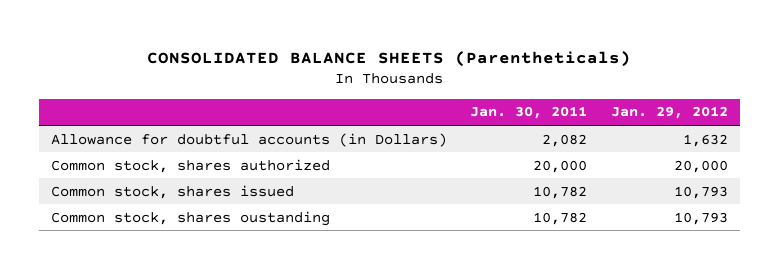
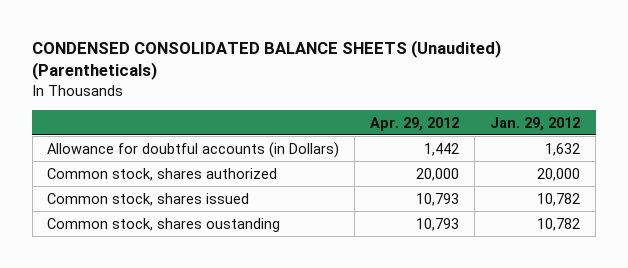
- CONSOLIDATED BALANCE SHEETS (Parentheticals)
+ CONDENSED CONSOLIDATED BALANCE SHEETS (Unaudited) (Parentheticals)
- | Jan. 30, 2011 | Jan. 29, 2012
+ | Apr. 29, 2012 | Jan. 29, 2012
- Common stock, shares issued | 10,782 | 10,793
- Common stock, shares oustanding | 10,782 | 10,793
+ Common stock, shares issued | 10,793 | 10,782
+ Common stock, shares oustanding | 10,793 | 10,782

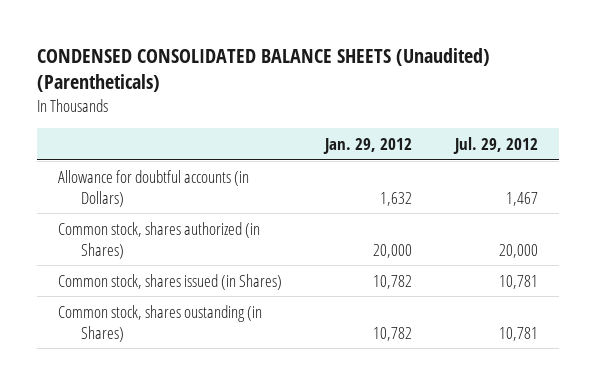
- | Apr. 29, 2012 | Jan. 29, 2012
+ | Jan. 29, 2012 | Jul. 29, 2012
- Common stock, shares authorized | 20,000 | 20,000
- Common stock, shares issued | 10,793 | 10,782
- Common stock, shares oustanding | 10,793 | 10,782
+ Common stock, shares authorized (in Shares) | 20,000 | 20,000
+ Common stock, shares issued (in Shares) | 10,782 | 10,781
+ Common stock, shares oustanding (in Shares) | 10,782 | 10,781

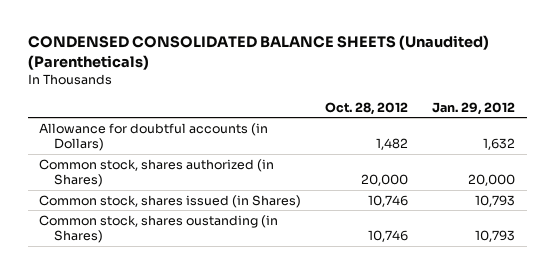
- | Jan. 29, 2012 | Jul. 29, 2012
+ | Oct. 28, 2012 | Jan. 29, 2012
- Common stock, shares issued (in Shares) | 10,782 | 10,781
- Common stock, shares oustanding (in Shares) | 10,782 | 10,781
+ Common stock, shares issued (in Shares) | 10,746 | 10,793
+ Common stock, shares oustanding (in Shares) | 10,746 | 10,793

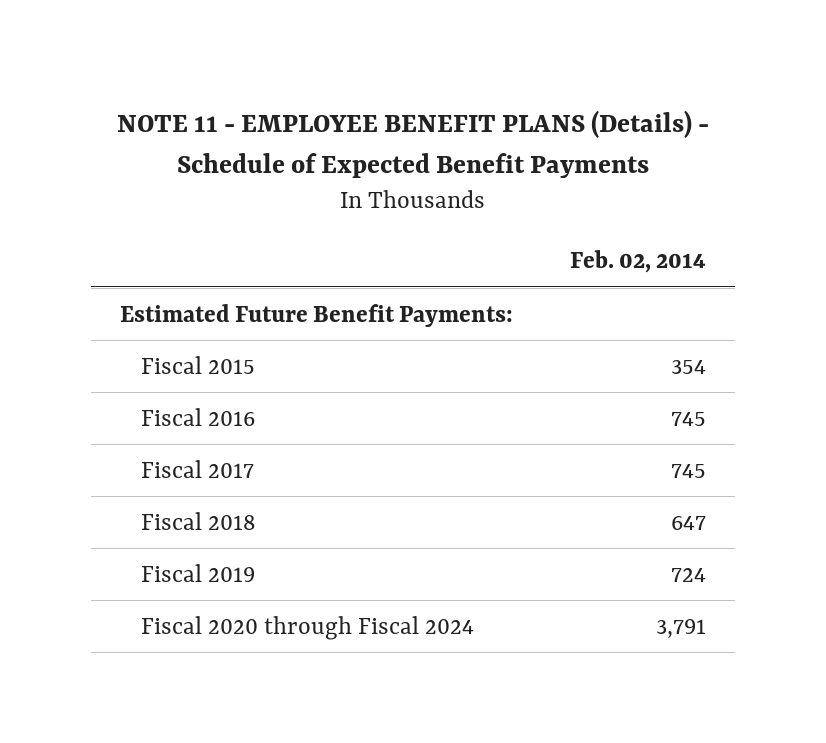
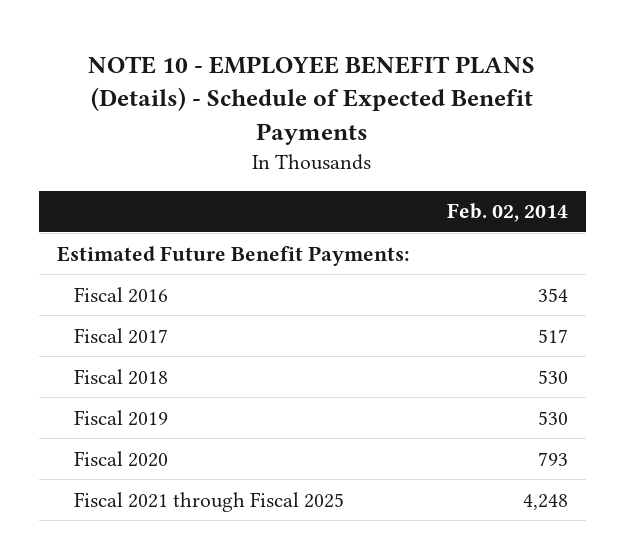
- NOTE 11 - EMPLOYEE BENEFIT PLANS (Details) - Schedule of Expected Benefit Payments
+ NOTE 10 - EMPLOYEE BENEFIT PLANS (Details) - Schedule of Expected Benefit Payments
- Fiscal 2015 | 354
- Fiscal 2016 | 745
- Fiscal 2017 | 745
- Fiscal 2018 | 647
- Fiscal 2019 | 724
- Fiscal 2020 through Fiscal 2024 | 3,791
+ Fiscal 2016 | 354
+ Fiscal 2017 | 517
+ Fiscal 2018 | 530
+ Fiscal 2019 | 530
+ Fiscal 2020 | 793
+ Fiscal 2021 through Fiscal 2025 | 4,248

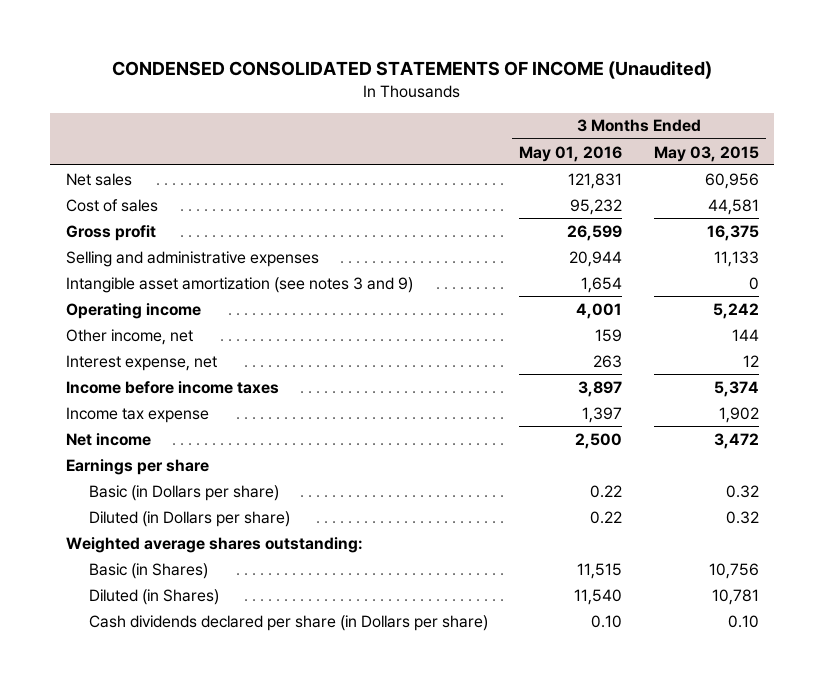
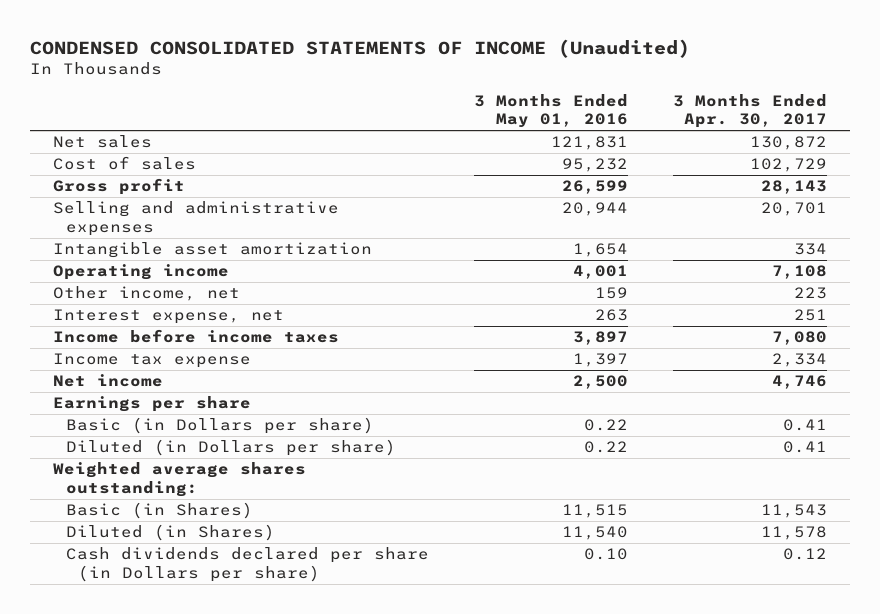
- | 3 Months Ended May 01, 2016 | 3 Months Ended May 03, 2015
+ | 3 Months Ended May 01, 2016 | 3 Months Ended Apr. 30, 2017
- Intangible asset amortization (see notes 3 and 9) | 1,654 | 0
+ Intangible asset amortization | 1,654 | 334

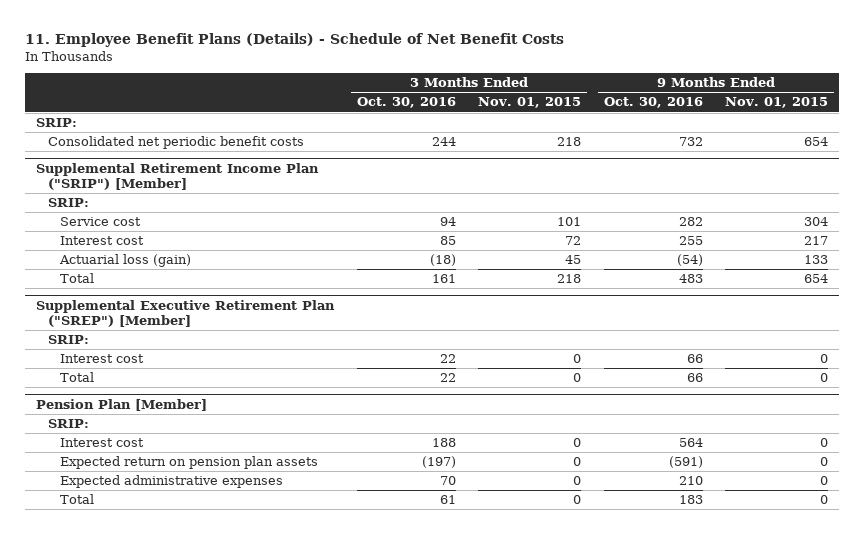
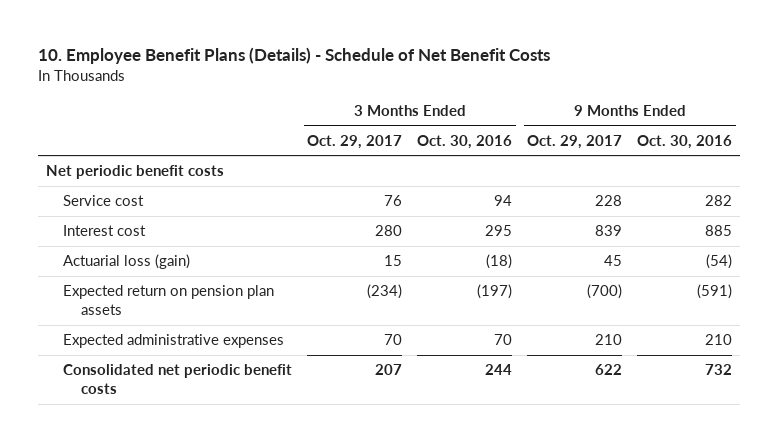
- 11. Employee Benefit Plans (Details) - Schedule of Net Benefit Costs
+ 10. Employee Benefit Plans (Details) - Schedule of Net Benefit Costs
- | 3 Months Ended Oct. 30, 2016 | 3 Months Ended Nov. 01, 2015 | 9 Months Ended Oct. 30, 2016 | 9 Months Ended Nov. 01, 2015
+ | 3 Months Ended Oct. 29, 2017 | 3 Months Ended Oct. 30, 2016 | 9 Months Ended Oct. 29, 2017 | 9 Months Ended Oct. 30, 2016
- SRIP:
- Supplemental Retirement Income Plan ("SRIP") [Member]
- SRIP:
+ Net periodic benefit costs
- Interest cost | 85 | 72 | 255 | 217
+ Interest cost | 280 | 295 | 839 | 885
- Total | 161 | 218 | 483 | 654
- Supplemental Executive Retirement Plan ("SREP") [Member]
- SRIP:
- Interest cost | 22 | 0 | 66 | 0
- Total | 22 | 0 | 66 | 0
- Pension Plan [Member]
- SRIP:
- Interest cost | 188 | 0 | 564 | 0
- Total | 61 | 0 | 183 | 0
moved down: Consolidated net periodic benefit costs | 207 | 244 | 622 | 732

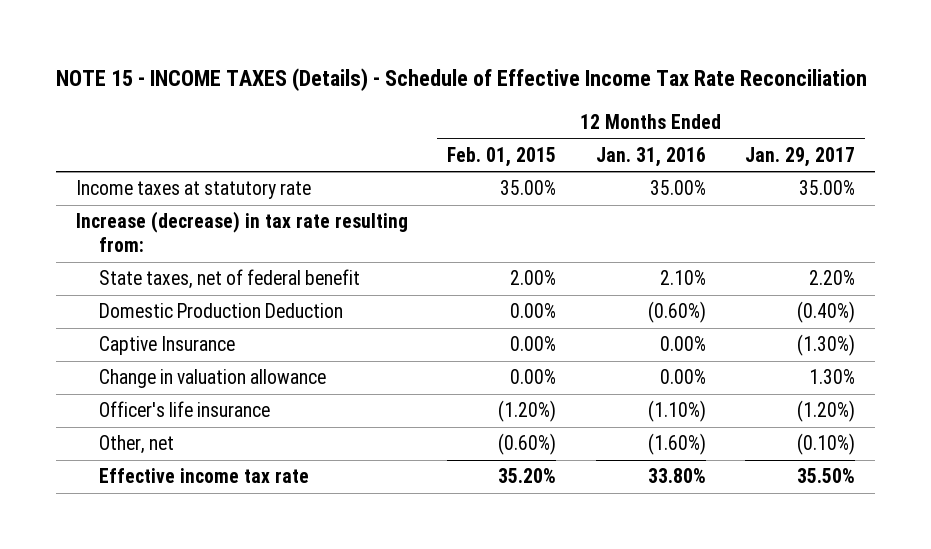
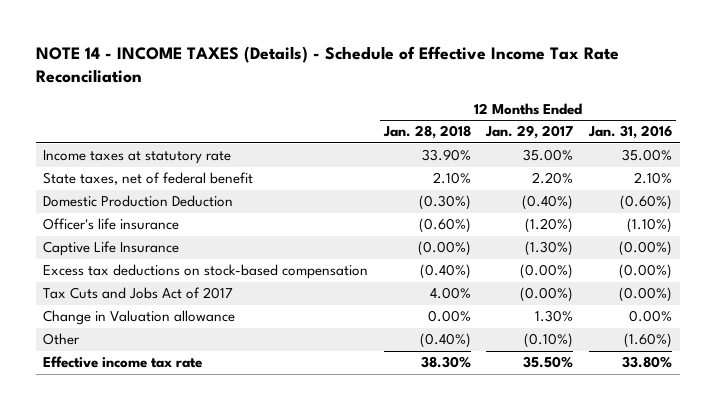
- NOTE 15 - INCOME TAXES (Details) - Schedule of Effective Income Tax Rate Reconciliation
+ NOTE 14 - INCOME TAXES (Details) - Schedule of Effective Income Tax Rate Reconciliation
- | 12 Months Ended Feb. 01, 2015 | 12 Months Ended Jan. 31, 2016 | 12 Months Ended Jan. 29, 2017
+ | 12 Months Ended Jan. 28, 2018 | 12 Months Ended Jan. 29, 2017 | 12 Months Ended Jan. 31, 2016
- Increase (decrease) in tax rate resulting from:
- Captive Insurance | 0.00% | 0.00% | (1.30%)
- Change in valuation allowance | 0.00% | 0.00% | 1.30%
- Other, net | (0.60%) | (1.60%) | (0.10%)
+ Captive Life Insurance | (0.00%) | (1.30%) | (0.00%)
+ Excess tax deductions on stock-based compensation | (0.40%) | (0.00%) | (0.00%)
+ Tax Cuts and Jobs Act of 2017 | 4.00% | (0.00%) | (0.00%)
+ Change in Valuation allowance | 0.00% | 1.30% | 0.00%
+ Other | (0.40%) | (0.10%) | (1.60%)

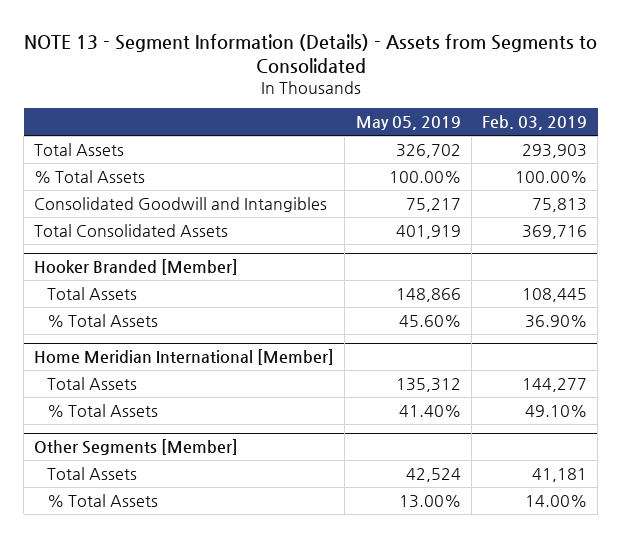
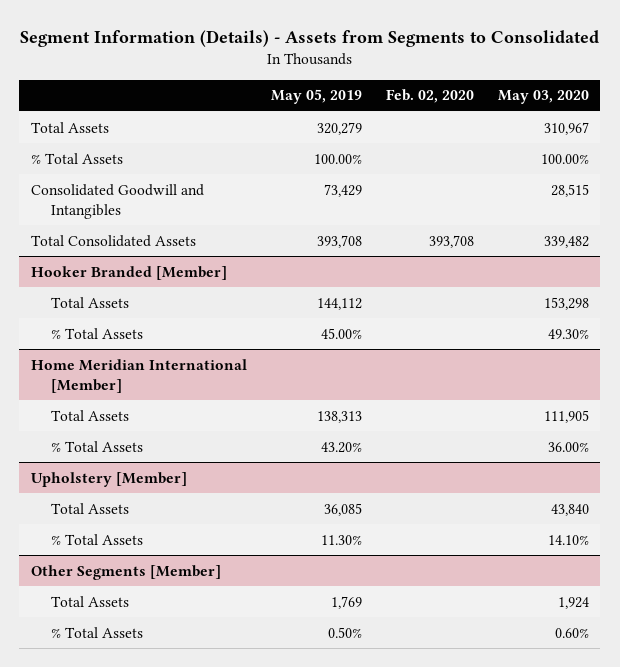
- NOTE 13 - Segment Information (Details) - Assets from Segments to Consolidated
+ Segment Information (Details) - Assets from Segments to Consolidated
- | May 05, 2019 | Feb. 03, 2019
+ | May 05, 2019 | Feb. 02, 2020 | May 03, 2020
- Total Assets | 326,702 | 293,903
+ Total Assets | 320,279 | | 310,967
- Consolidated Goodwill and Intangibles | 75,217 | 75,813
- Total Consolidated Assets | 401,919 | 369,716
+ Consolidated Goodwill and Intangibles | 73,429 | | 28,515
+ Total Consolidated Assets | 393,708 | 393,708 | 339,482
@ Hooker Branded [Member]
- Total Assets | 148,866 | 108,445
- % Total Assets | 45.60% | 36.90%
+ Total Assets | 144,112 | | 153,298
+ % Total Assets | 45.00% | | 49.30%
@ Home Meridian International [Member]
- Total Assets | 135,312 | 144,277
- % Total Assets | 41.40% | 49.10%
+ Total Assets | 138,313 | | 111,905
+ % Total Assets | 43.20% | | 36.00%
+ Upholstery [Member]
+ Total Assets | 36,085 | | 43,840
+ % Total Assets | 11.30% | | 14.10%
@ Other Segments [Member]
- Total Assets | 42,524 | 41,181
- % Total Assets | 13.00% | 14.00%
+ Total Assets | 1,769 | | 1,924
+ % Total Assets | 0.50% | | 0.60%

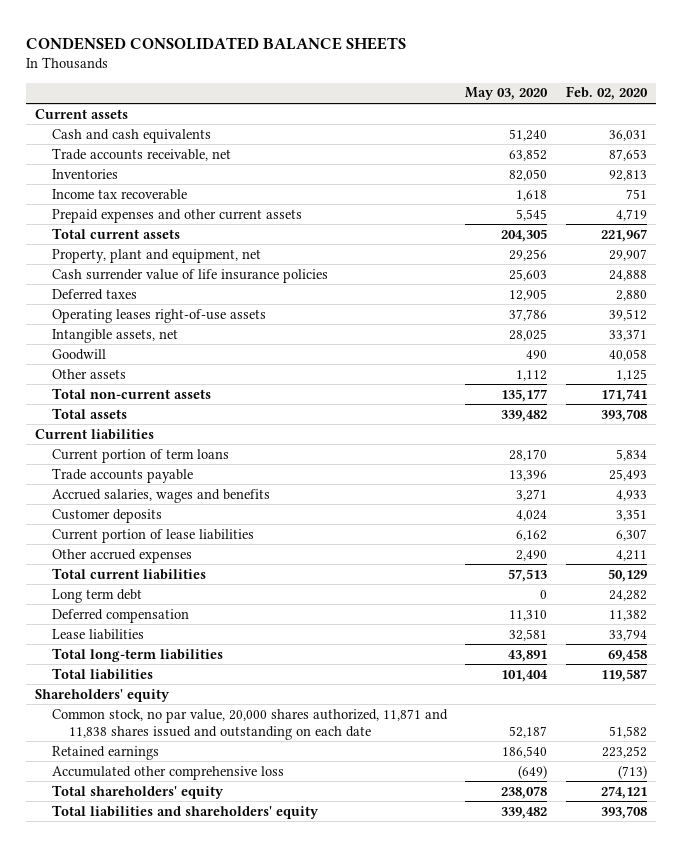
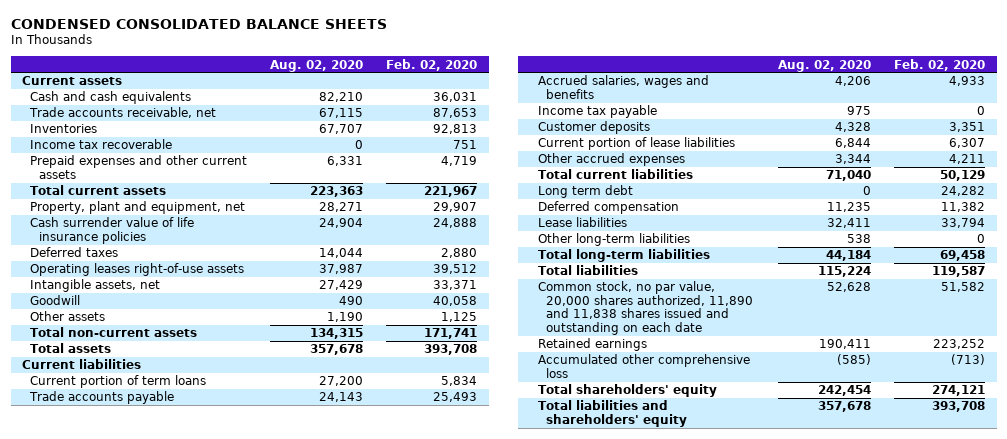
- | May 03, 2020 | Feb. 02, 2020
+ | Aug. 02, 2020 | Feb. 02, 2020
+ Income tax payable | 975 | 0
+ Other long-term liabilities | 538 | 0
- Shareholders' equity
- Common stock, no par value, 20,000 shares authorized, 11,871 and 11,838 shares issued and outstanding on each date | 52,187 | 51,582
+ Common stock, no par value, 20,000 shares authorized, 11,890 and 11,838 shares issued and outstanding on each date | 52,628 | 51,582

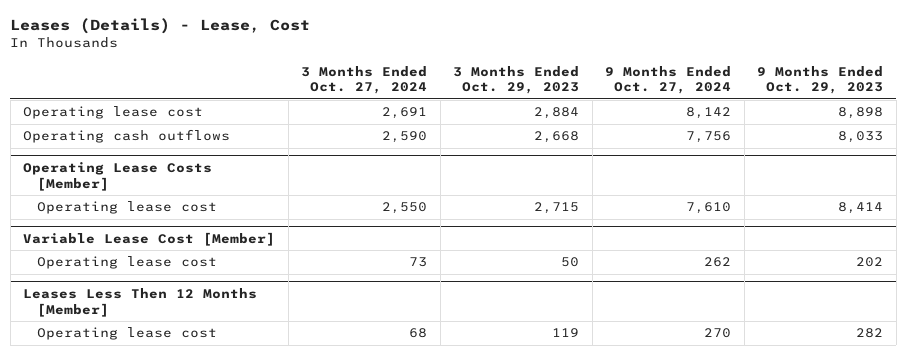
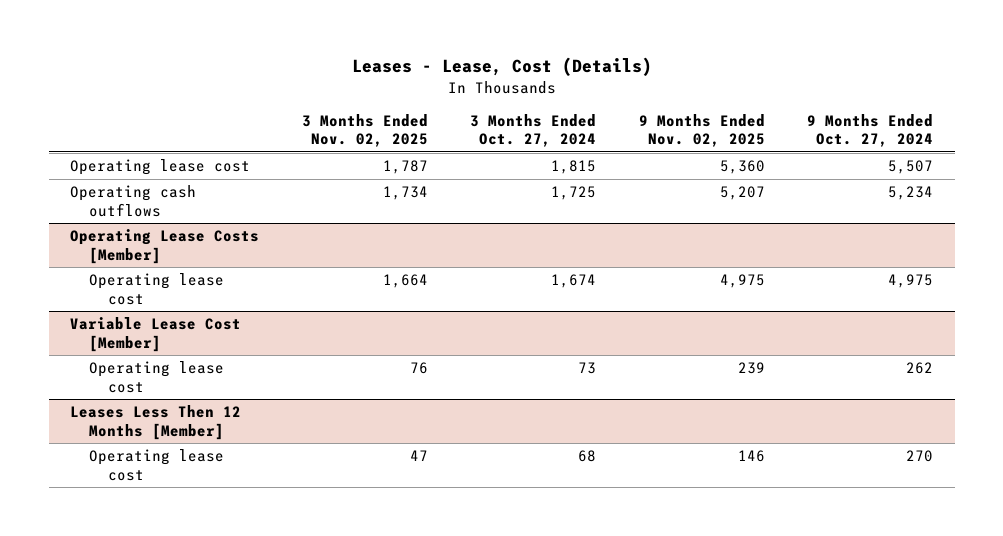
- Leases (Details) - Lease, Cost
+ Leases - Lease, Cost (Details)
- | 3 Months Ended Oct. 27, 2024 | 3 Months Ended Oct. 29, 2023 | 9 Months Ended Oct. 27, 2024 | 9 Months Ended Oct. 29, 2023
+ | 3 Months Ended Nov. 02, 2025 | 3 Months Ended Oct. 27, 2024 | 9 Months Ended Nov. 02, 2025 | 9 Months Ended Oct. 27, 2024
- Operating lease cost | 2,691 | 2,884 | 8,142 | 8,898
- Operating cash outflows | 2,590 | 2,668 | 7,756 | 8,033
+ Operating lease cost | 1,787 | 1,815 | 5,360 | 5,507
+ Operating cash outflows | 1,734 | 1,725 | 5,207 | 5,234
@ Operating Lease Costs [Member]
- Operating lease cost | 2,550 | 2,715 | 7,610 | 8,414
+ Operating lease cost | 1,664 | 1,674 | 4,975 | 4,975

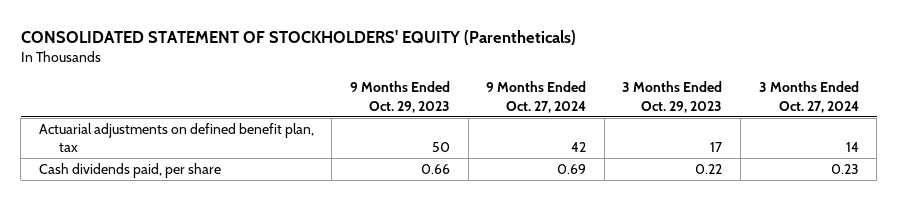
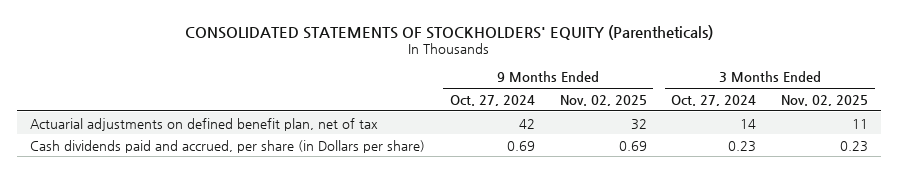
- CONSOLIDATED STATEMENT OF STOCKHOLDERS' EQUITY (Parentheticals)
+ CONSOLIDATED STATEMENTS OF STOCKHOLDERS' EQUITY (Parentheticals)
- | 9 Months Ended Oct. 29, 2023 | 9 Months Ended Oct. 27, 2024 | 3 Months Ended Oct. 29, 2023 | 3 Months Ended Oct. 27, 2024
+ | 9 Months Ended Oct. 27, 2024 | 9 Months Ended Nov. 02, 2025 | 3 Months Ended Oct. 27, 2024 | 3 Months Ended Nov. 02, 2025
- Actuarial adjustments on defined benefit plan, tax | 50 | 42 | 17 | 14
- Cash dividends paid, per share | 0.66 | 0.69 | 0.22 | 0.23
+ Actuarial adjustments on defined benefit plan, net of tax | 42 | 32 | 14 | 11
+ Cash dividends paid and accrued, per share (in Dollars per share) | 0.69 | 0.69 | 0.23 | 0.23

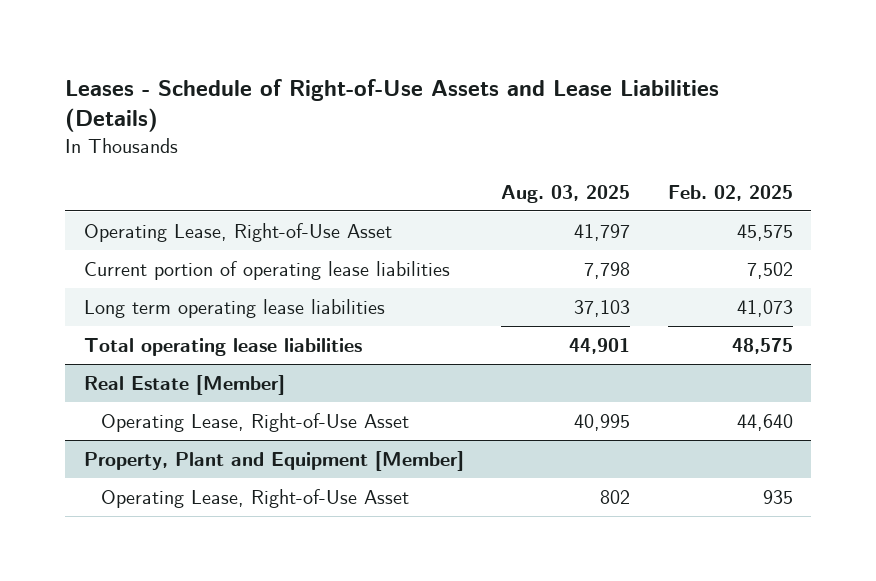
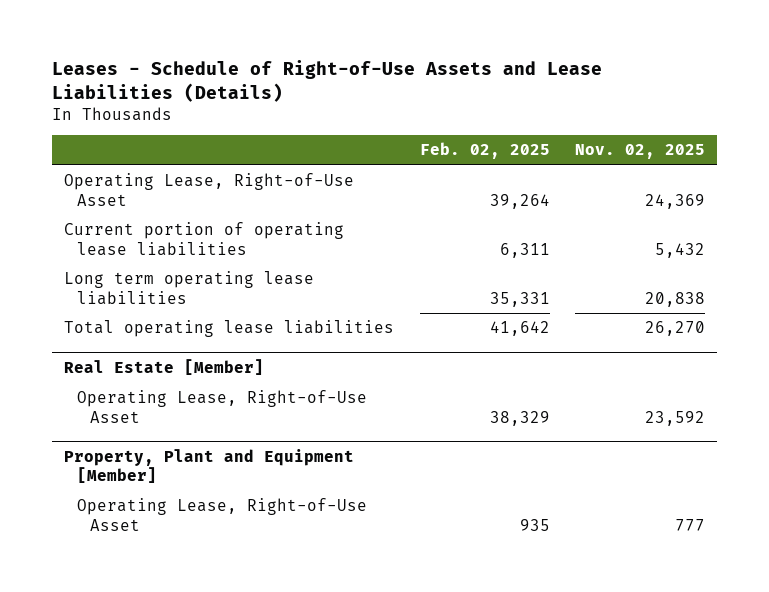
- | Aug. 03, 2025 | Feb. 02, 2025
+ | Feb. 02, 2025 | Nov. 02, 2025
- Operating Lease, Right-of-Use Asset | 41,797 | 45,575
- Current portion of operating lease liabilities | 7,798 | 7,502
- Long term operating lease liabilities | 37,103 | 41,073
- Total operating lease liabilities | 44,901 | 48,575
+ Operating Lease, Right-of-Use Asset | 39,264 | 24,369
+ Current portion of operating lease liabilities | 6,311 | 5,432
+ Long term operating lease liabilities | 35,331 | 20,838
+ Total operating lease liabilities | 41,642 | 26,270
@ Real Estate [Member]
- Operating Lease, Right-of-Use Asset | 40,995 | 44,640
+ Operating Lease, Right-of-Use Asset | 38,329 | 23,592

